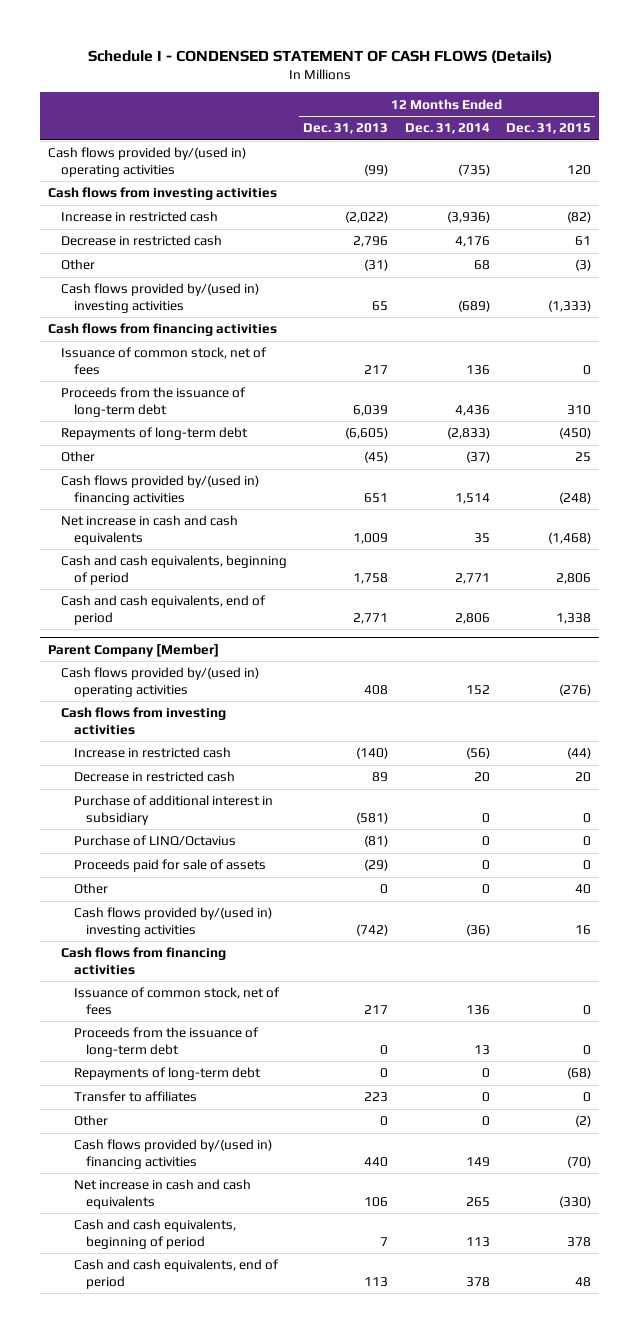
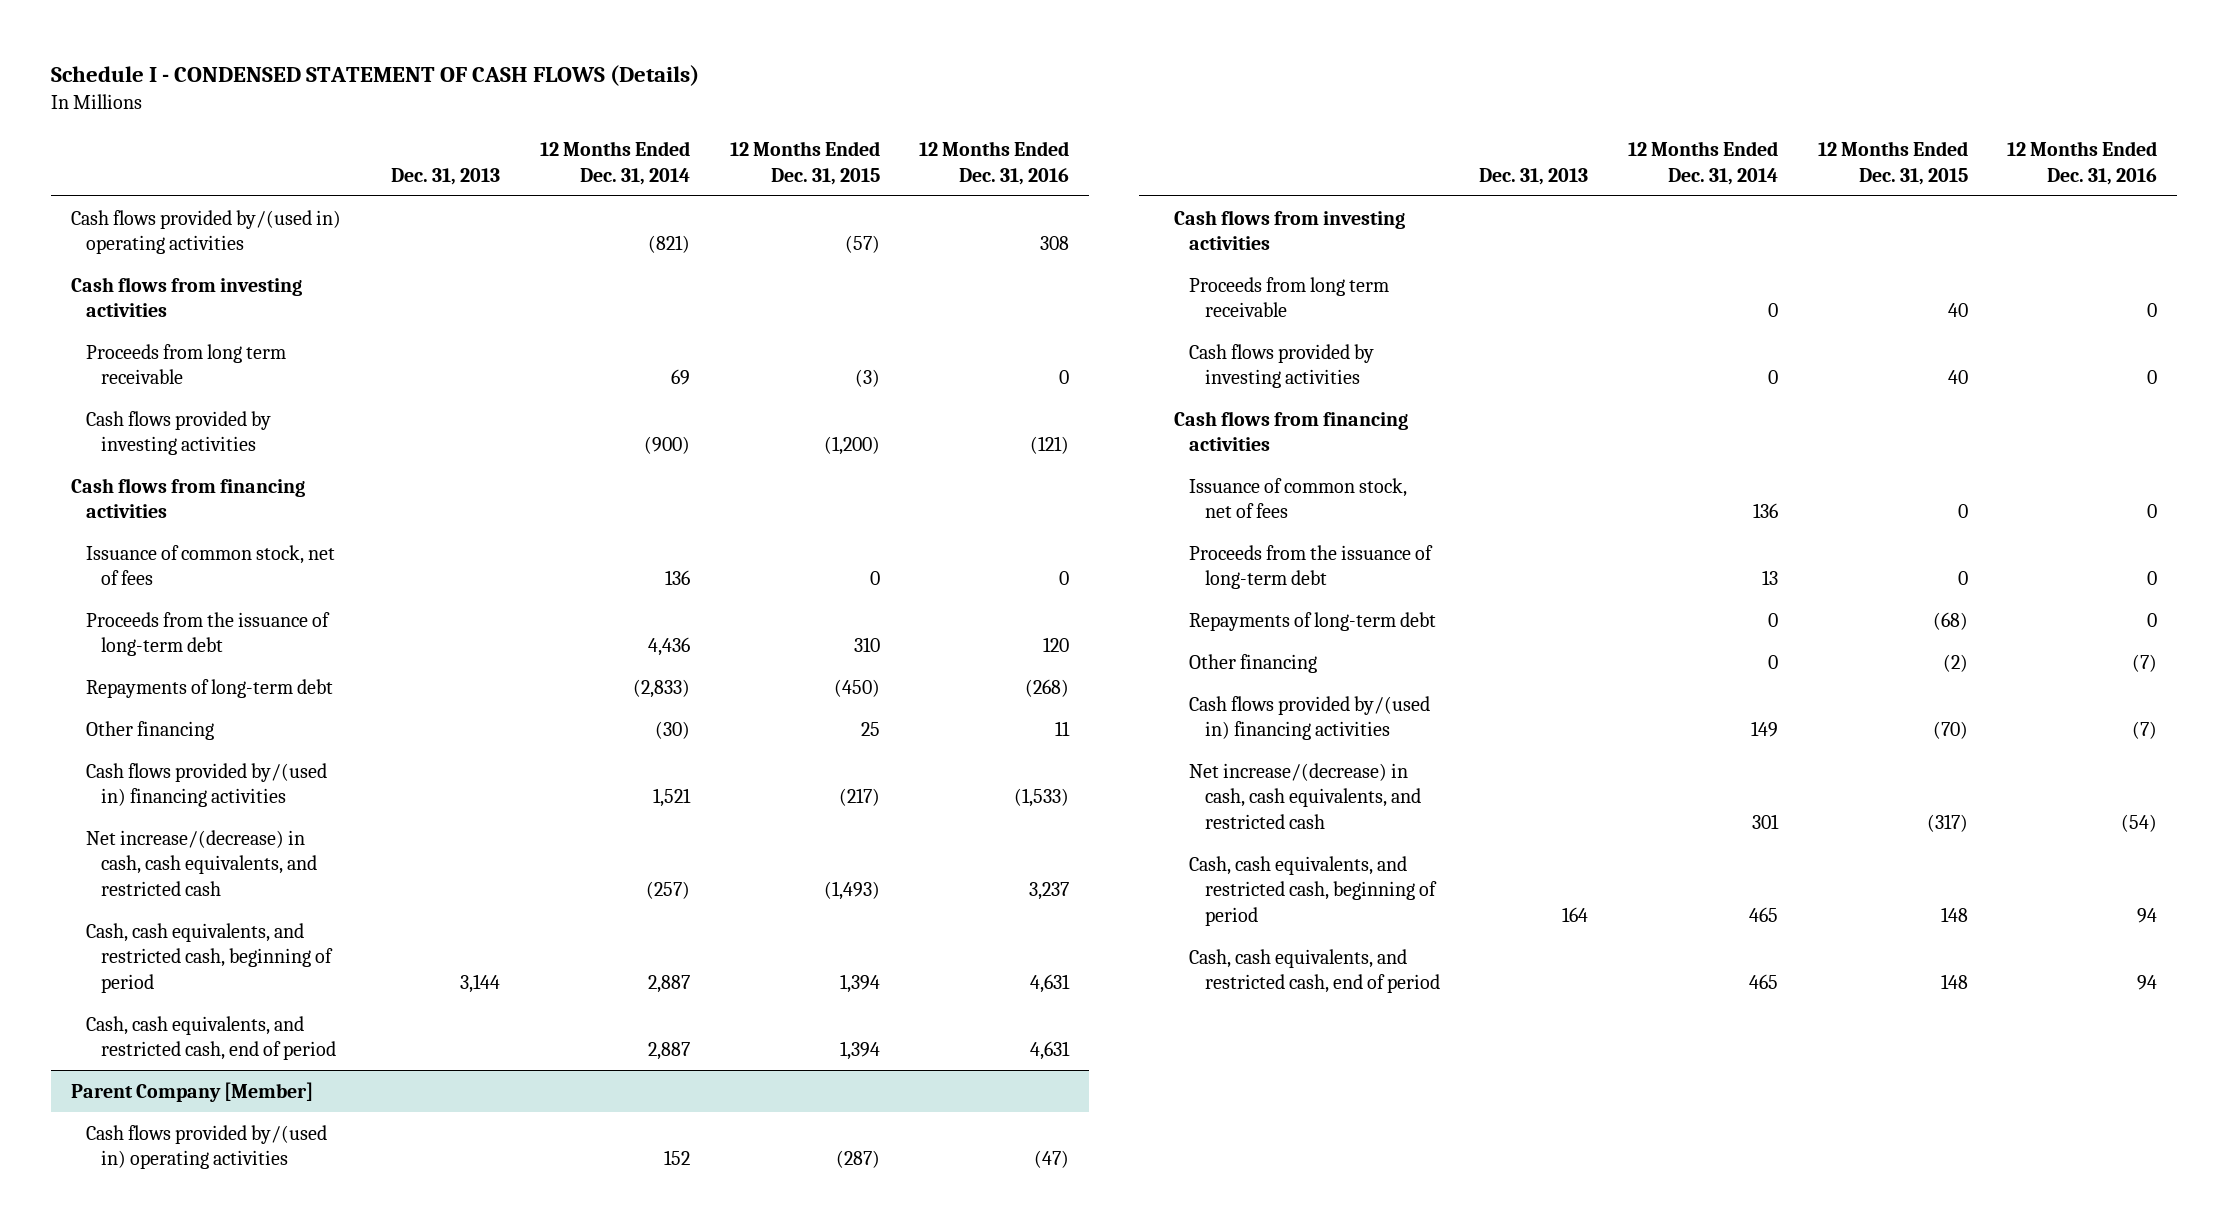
- | 12 Months Ended Dec. 31, 2013 | 12 Months Ended Dec. 31, 2014 | 12 Months Ended Dec. 31, 2015
+ | Dec. 31, 2013 | 12 Months Ended Dec. 31, 2014 | 12 Months Ended Dec. 31, 2015 | 12 Months Ended Dec. 31, 2016
- Cash flows provided by/(used in) operating activities | (99) | (735) | 120
+ Cash flows provided by/(used in) operating activities | | (821) | (57) | 308
- Increase in restricted cash | (2,022) | (3,936) | (82)
- Decrease in restricted cash | 2,796 | 4,176 | 61
- Other | (31) | 68 | (3)
- Cash flows provided by/(used in) investing activities | 65 | (689) | (1,333)
+ Proceeds from long term receivable | | 69 | (3) | 0
+ Cash flows provided by investing activities | | (900) | (1,200) | (121)
- Other | (45) | (37) | 25
- Cash flows provided by/(used in) financing activities | 651 | 1,514 | (248)
- Net increase in cash and cash equivalents | 1,009 | 35 | (1,468)
- Cash and cash equivalents, beginning of period | 1,758 | 2,771 | 2,806
- Cash and cash equivalents, end of period | 2,771 | 2,806 | 1,338
+ Other financing | | (30) | 25 | 11
+ Cash flows provided by/(used in) financing activities | | 1,521 | (217) | (1,533)
+ Net increase/(decrease) in cash, cash equivalents, and restricted cash | | (257) | (1,493) | 3,237
+ Cash, cash equivalents, and restricted cash, beginning of period | 3,144 | 2,887 | 1,394 | 4,631
+ Cash, cash equivalents, and restricted cash, end of period | | 2,887 | 1,394 | 4,631
@ Parent Company [Member]
- Cash flows provided by/(used in) operating activities | 408 | 152 | (276)
+ Cash flows provided by/(used in) operating activities | | 152 | (287) | (47)
- Increase in restricted cash | (140) | (56) | (44)
- Decrease in restricted cash | 89 | 20 | 20
- Purchase of additional interest in subsidiary | (581) | 0 | 0
- Purchase of LINQ/Octavius | (81) | 0 | 0
- Proceeds paid for sale of assets | (29) | 0 | 0
- Other | 0 | 0 | 40
- Cash flows provided by/(used in) investing activities | (742) | (36) | 16
+ Proceeds from long term receivable | | 0 | 40 | 0
+ Cash flows provided by investing activities | | 0 | 40 | 0
- Transfer to affiliates | 223 | 0 | 0
- Other | 0 | 0 | (2)
+ Other financing | | 0 | (2) | (7)
- Net increase in cash and cash equivalents | 106 | 265 | (330)
- Cash and cash equivalents, beginning of period | 7 | 113 | 378
- Cash and cash equivalents, end of period | 113 | 378 | 48
+ Net increase/(decrease) in cash, cash equivalents, and restricted cash | | 301 | (317) | (54)
+ Cash, cash equivalents, and restricted cash, beginning of period | 164 | 465 | 148 | 94
+ Cash, cash equivalents, and restricted cash, end of period | | 465 | 148 | 94

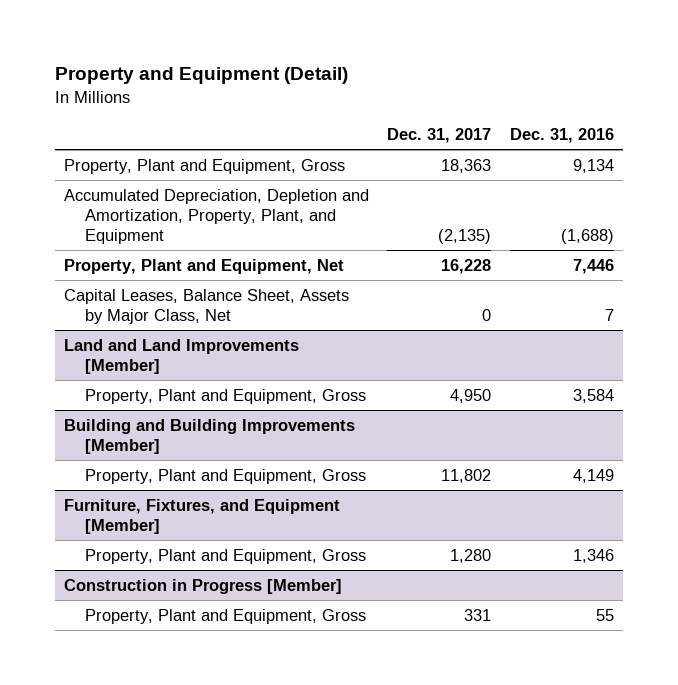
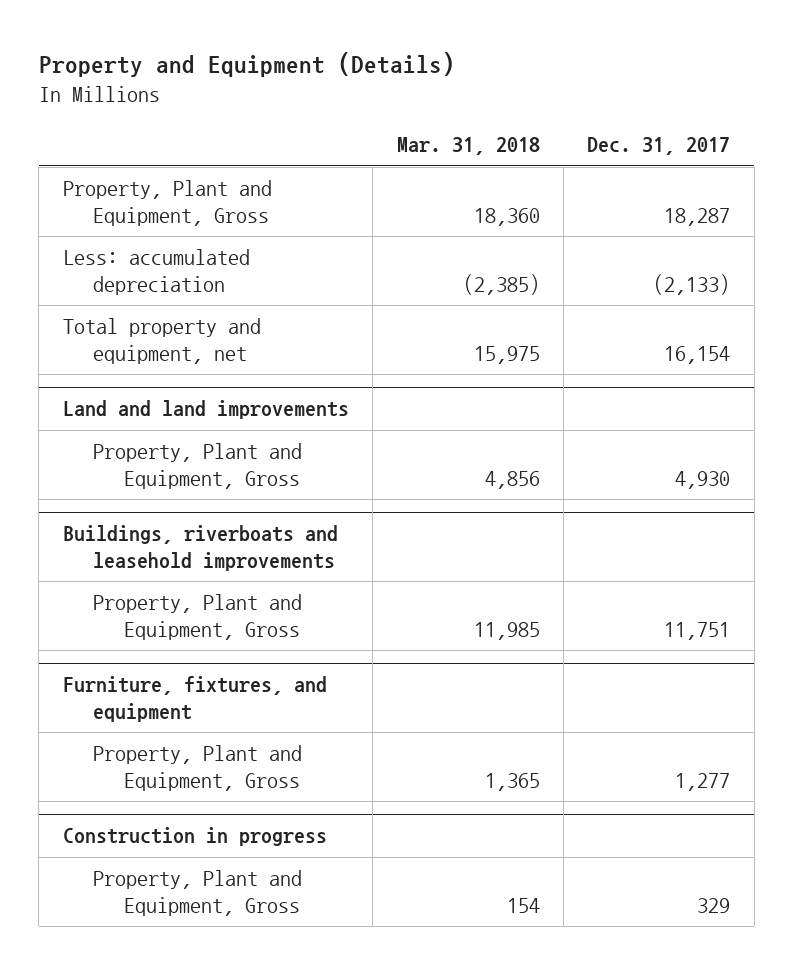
- Property and Equipment (Detail)
+ Property and Equipment (Details)
- | Dec. 31, 2017 | Dec. 31, 2016
+ | Mar. 31, 2018 | Dec. 31, 2017
- Property, Plant and Equipment, Gross | 18,363 | 9,134
- Accumulated Depreciation, Depletion and Amortization, Property, Plant, and Equipment | (2,135) | (1,688)
- Property, Plant and Equipment, Net | 16,228 | 7,446
- Capital Leases, Balance Sheet, Assets by Major Class, Net | 0 | 7
- Land and Land Improvements [Member]
- Property, Plant and Equipment, Gross | 4,950 | 3,584
- Building and Building Improvements [Member]
- Property, Plant and Equipment, Gross | 11,802 | 4,149
- Furniture, Fixtures, and Equipment [Member]
- Property, Plant and Equipment, Gross | 1,280 | 1,346
- Construction in Progress [Member]
- Property, Plant and Equipment, Gross | 331 | 55
+ Property, Plant and Equipment, Gross | 18,360 | 18,287
+ Less: accumulated depreciation | (2,385) | (2,133)
+ Total property and equipment, net | 15,975 | 16,154
+ Land and land improvements
+ Property, Plant and Equipment, Gross | 4,856 | 4,930
+ Buildings, riverboats and leasehold improvements
+ Property, Plant and Equipment, Gross | 11,985 | 11,751
+ Furniture, fixtures, and equipment
+ Property, Plant and Equipment, Gross | 1,365 | 1,277
+ Construction in progress
+ Property, Plant and Equipment, Gross | 154 | 329

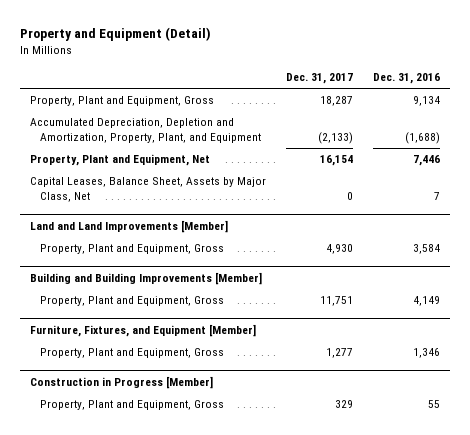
- Property and Equipment (Details)
+ Property and Equipment (Detail)
- | Mar. 31, 2018 | Dec. 31, 2017
+ | Dec. 31, 2017 | Dec. 31, 2016
- Less: accumulated depreciation | (2,385) | (2,133)
- Total property and equipment, net | 15,975 | 16,154
- Land and land improvements
+ Accumulated Depreciation, Depletion and Amortization, Property, Plant, and Equipment | (2,133) | (1,688)
+ Property, Plant and Equipment, Net | 16,154 | 7,446
+ Capital Leases, Balance Sheet, Assets by Major Class, Net | 0 | 7
+ Land and Land Improvements [Member]
- Buildings, riverboats and leasehold improvements
+ Building and Building Improvements [Member]
- Furniture, fixtures, and equipment
+ Furniture, Fixtures, and Equipment [Member]
- Construction in progress
+ Construction in Progress [Member]

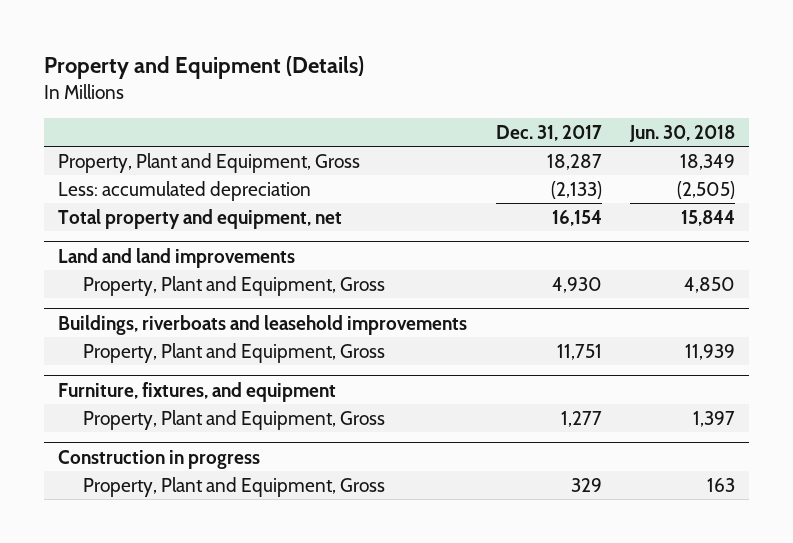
- Property and Equipment (Detail)
+ Property and Equipment (Details)
- | Dec. 31, 2017 | Dec. 31, 2016
+ | Dec. 31, 2017 | Jun. 30, 2018
- Accumulated Depreciation, Depletion and Amortization, Property, Plant, and Equipment | (2,133) | (1,688)
- Property, Plant and Equipment, Net | 16,154 | 7,446
- Capital Leases, Balance Sheet, Assets by Major Class, Net | 0 | 7
- Land and Land Improvements [Member]
+ Less: accumulated depreciation | (2,133) | (2,505)
+ Total property and equipment, net | 16,154 | 15,844
+ Land and land improvements
- Building and Building Improvements [Member]
+ Buildings, riverboats and leasehold improvements
- Furniture, Fixtures, and Equipment [Member]
+ Furniture, fixtures, and equipment
- Construction in Progress [Member]
+ Construction in progress

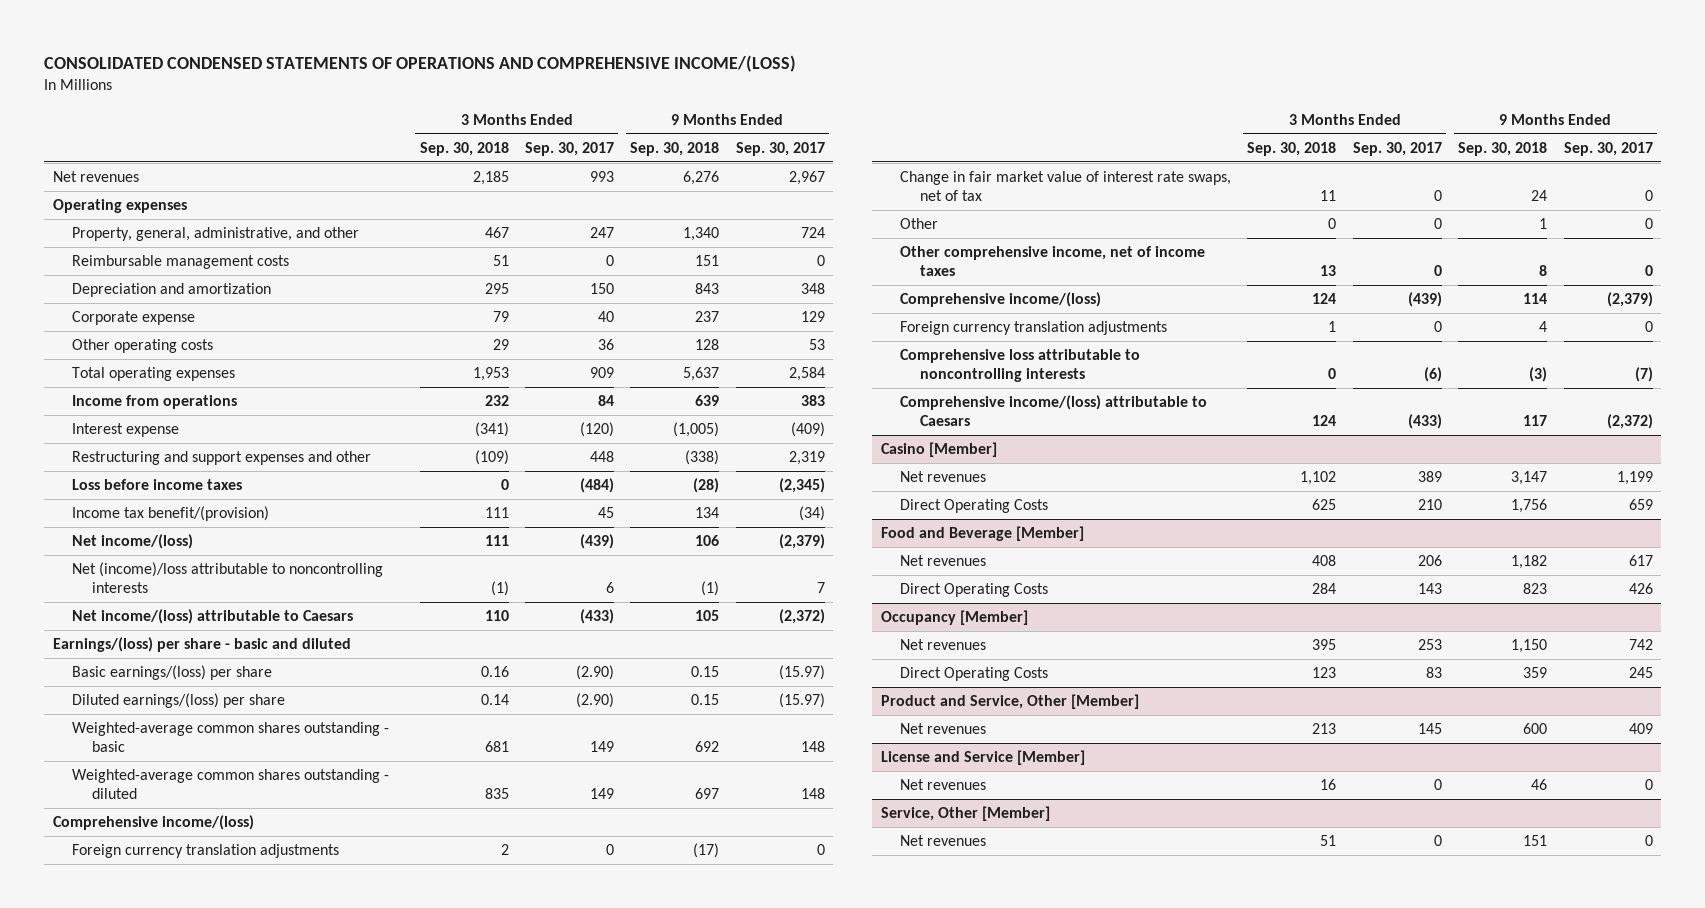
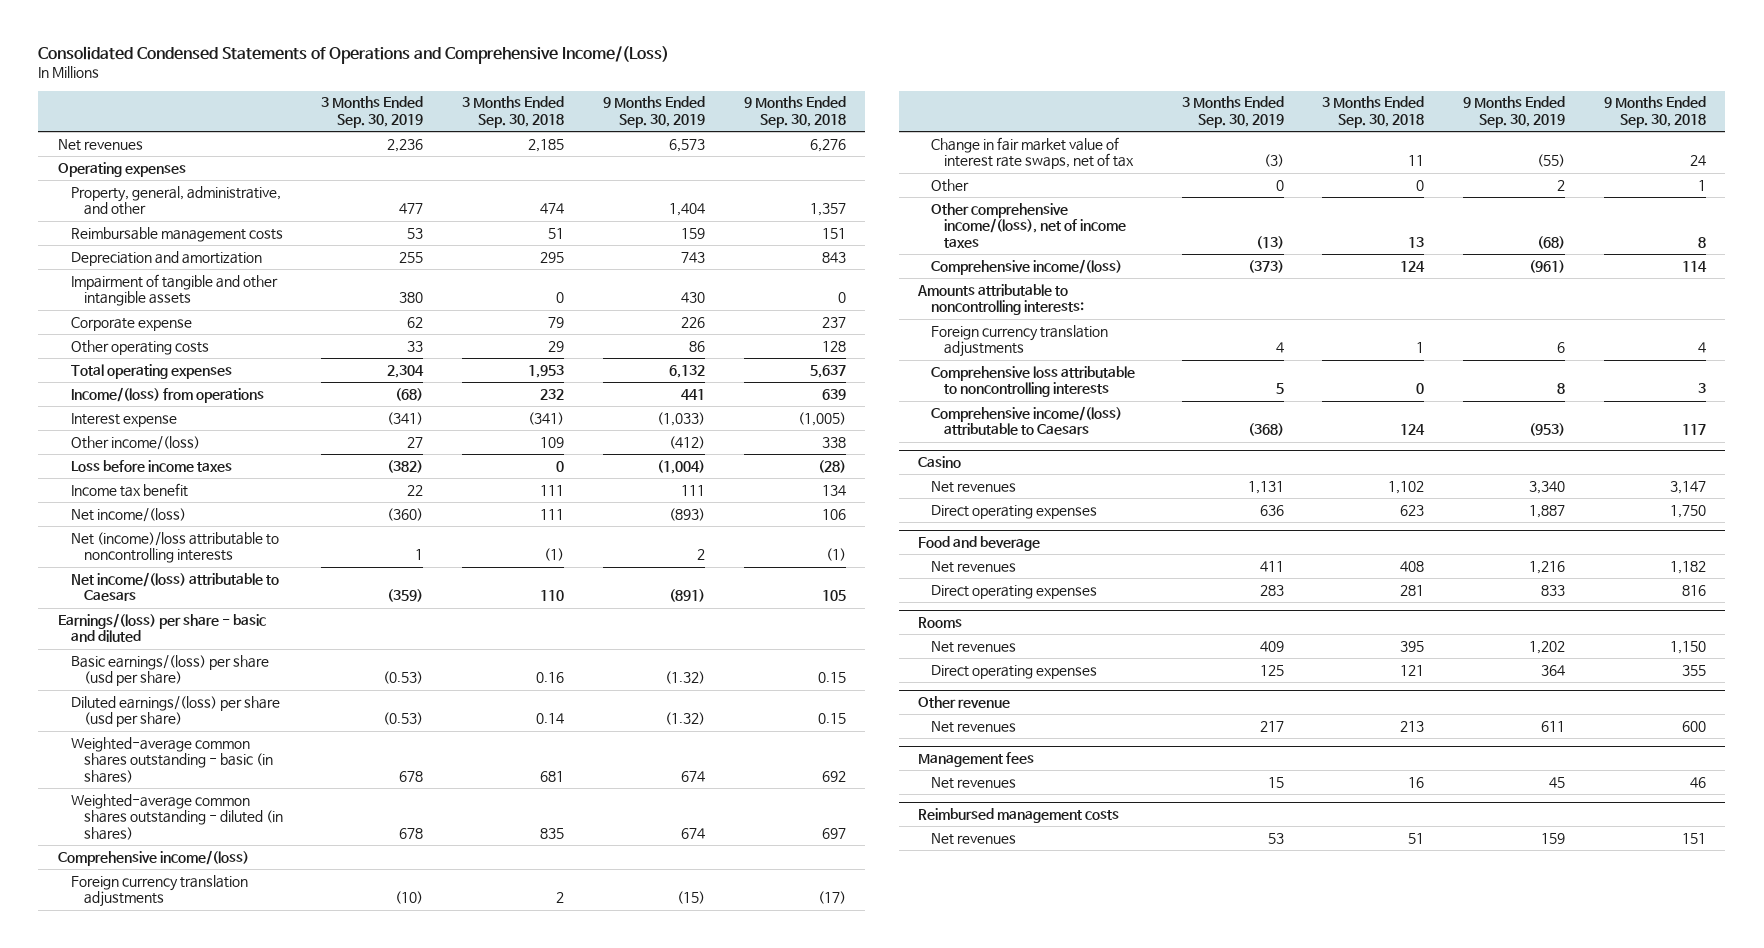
- CONSOLIDATED CONDENSED STATEMENTS OF OPERATIONS AND COMPREHENSIVE INCOME/(LOSS)
+ Consolidated Condensed Statements of Operations and Comprehensive Income/(Loss)
- | 3 Months Ended Sep. 30, 2018 | 3 Months Ended Sep. 30, 2017 | 9 Months Ended Sep. 30, 2018 | 9 Months Ended Sep. 30, 2017
+ | 3 Months Ended Sep. 30, 2019 | 3 Months Ended Sep. 30, 2018 | 9 Months Ended Sep. 30, 2019 | 9 Months Ended Sep. 30, 2018
- Property, general, administrative, and other | 467 | 247 | 1,340 | 724
+ Property, general, administrative, and other | 477 | 474 | 1,404 | 1,357
+ Impairment of tangible and other intangible assets | 380 | 0 | 430 | 0
- Income from operations | 232 | 84 | 639 | 383
+ Income/(loss) from operations | (68) | 232 | 441 | 639
- Restructuring and support expenses and other | (109) | 448 | (338) | 2,319
+ Other income/(loss) | 27 | 109 | (412) | 338
- Income tax benefit/(provision) | 111 | 45 | 134 | (34)
+ Income tax benefit | 22 | 111 | 111 | 134
- Basic earnings/(loss) per share | 0.16 | (2.90) | 0.15 | (15.97)
- Diluted earnings/(loss) per share | 0.14 | (2.90) | 0.15 | (15.97)
- Weighted-average common shares outstanding - basic | 681 | 149 | 692 | 148
- Weighted-average common shares outstanding - diluted | 835 | 149 | 697 | 148
+ Basic earnings/(loss) per share (usd per share) | (0.53) | 0.16 | (1.32) | 0.15
+ Diluted earnings/(loss) per share (usd per share) | (0.53) | 0.14 | (1.32) | 0.15
+ Weighted-average common shares outstanding - basic (in shares) | 678 | 681 | 674 | 692
+ Weighted-average common shares outstanding - diluted (in shares) | 678 | 835 | 674 | 697
- Other comprehensive income, net of income taxes | 13 | 0 | 8 | 0
+ Other comprehensive income/(loss), net of income taxes | (13) | 13 | (68) | 8
+ Amounts attributable to noncontrolling interests:
- Comprehensive loss attributable to noncontrolling interests | 0 | (6) | (3) | (7)
+ Comprehensive loss attributable to noncontrolling interests | 5 | 0 | 8 | 3
- Casino [Member]
+ Casino
- Direct Operating Costs | 625 | 210 | 1,756 | 659
- Food and Beverage [Member]
+ Direct operating expenses | 636 | 623 | 1,887 | 1,750
+ Food and beverage
- Direct Operating Costs | 284 | 143 | 823 | 426
- Occupancy [Member]
+ Direct operating expenses | 283 | 281 | 833 | 816
+ Rooms
- Direct Operating Costs | 123 | 83 | 359 | 245
- Product and Service, Other [Member]
+ Direct operating expenses | 125 | 121 | 364 | 355
+ Other revenue
- License and Service [Member]
+ Management fees
- Service, Other [Member]
+ Reimbursed management costs

